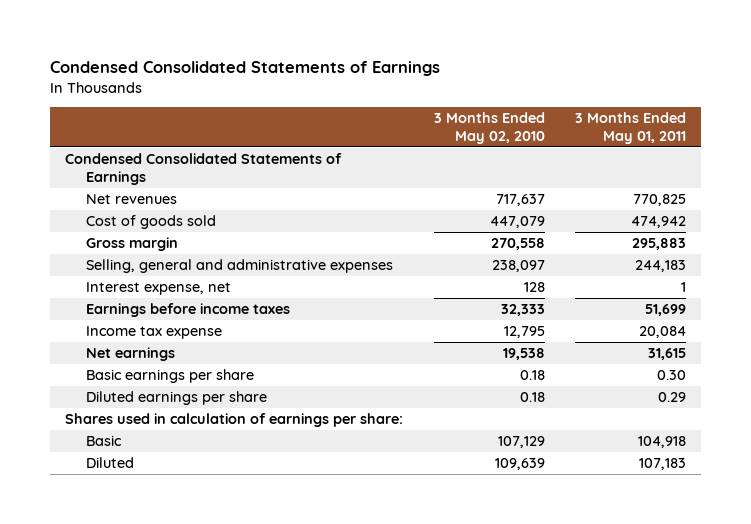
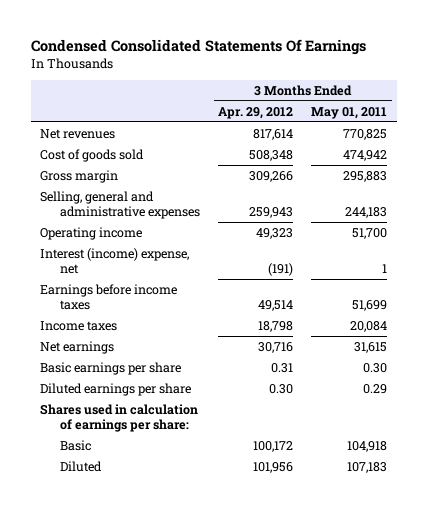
- Condensed Consolidated Statements of Earnings
+ Condensed Consolidated Statements Of Earnings
- | 3 Months Ended May 02, 2010 | 3 Months Ended May 01, 2011
+ | 3 Months Ended Apr. 29, 2012 | 3 Months Ended May 01, 2011
- Condensed Consolidated Statements of Earnings
- Interest expense, net | 128 | 1
+ Operating income | 49,323 | 51,700
+ Interest (income) expense, net | (191) | 1
- Income tax expense | 12,795 | 20,084
+ Income taxes | 18,798 | 20,084

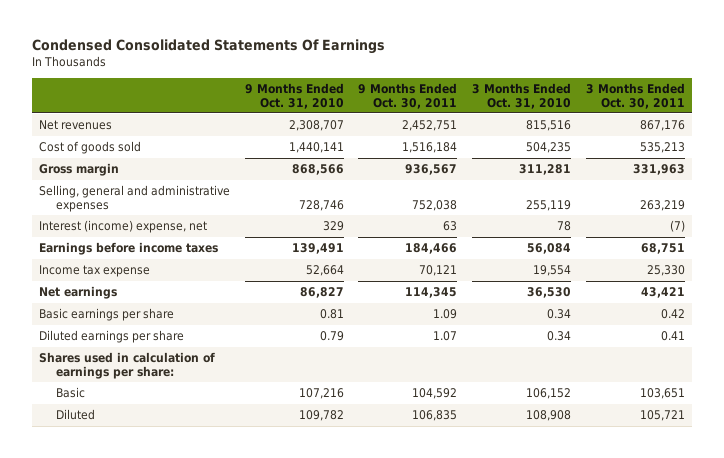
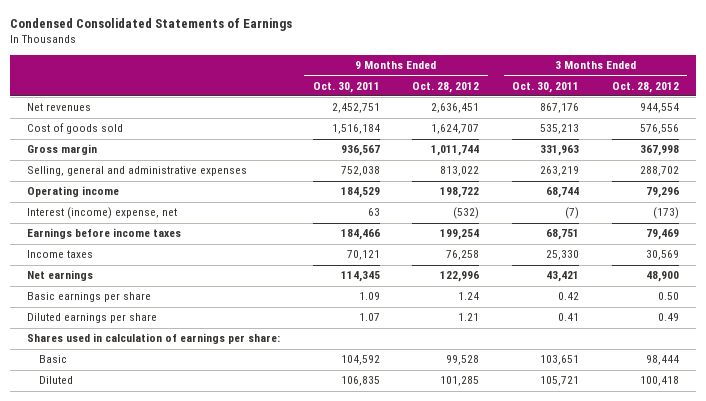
- Condensed Consolidated Statements Of Earnings
+ Condensed Consolidated Statements of Earnings
- | 9 Months Ended Oct. 31, 2010 | 9 Months Ended Oct. 30, 2011 | 3 Months Ended Oct. 31, 2010 | 3 Months Ended Oct. 30, 2011
+ | 9 Months Ended Oct. 30, 2011 | 9 Months Ended Oct. 28, 2012 | 3 Months Ended Oct. 30, 2011 | 3 Months Ended Oct. 28, 2012
+ Operating income | 184,529 | 198,722 | 68,744 | 79,296
- Income tax expense | 52,664 | 70,121 | 19,554 | 25,330
+ Income taxes | 70,121 | 76,258 | 25,330 | 30,569

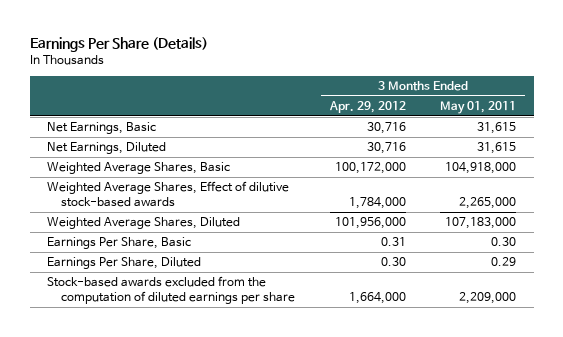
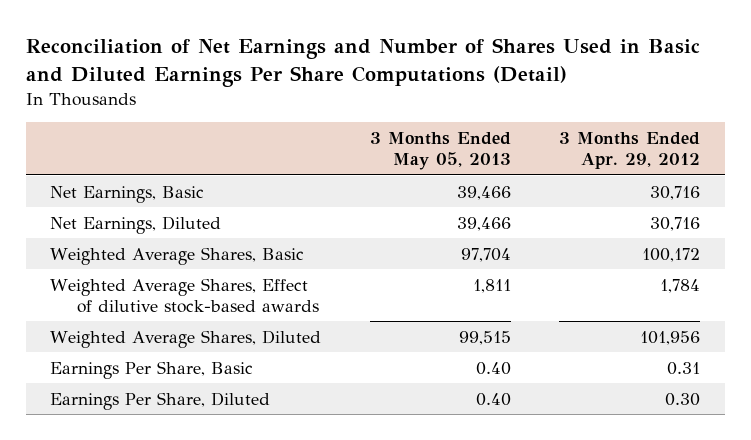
- Earnings Per Share (Details)
+ Reconciliation of Net Earnings and Number of Shares Used in Basic and Diluted Earnings Per Share Computations (Detail)
- | 3 Months Ended Apr. 29, 2012 | 3 Months Ended May 01, 2011
+ | 3 Months Ended May 05, 2013 | 3 Months Ended Apr. 29, 2012
- Weighted Average Shares, Basic | 100,172,000 | 104,918,000
- Weighted Average Shares, Effect of dilutive stock-based awards | 1,784,000 | 2,265,000
- Weighted Average Shares, Diluted | 101,956,000 | 107,183,000
+ Weighted Average Shares, Basic | 97,704 | 100,172
+ Weighted Average Shares, Effect of dilutive stock-based awards | 1,811 | 1,784
+ Weighted Average Shares, Diluted | 99,515 | 101,956
- Stock-based awards excluded from the computation of diluted earnings per share | 1,664,000 | 2,209,000

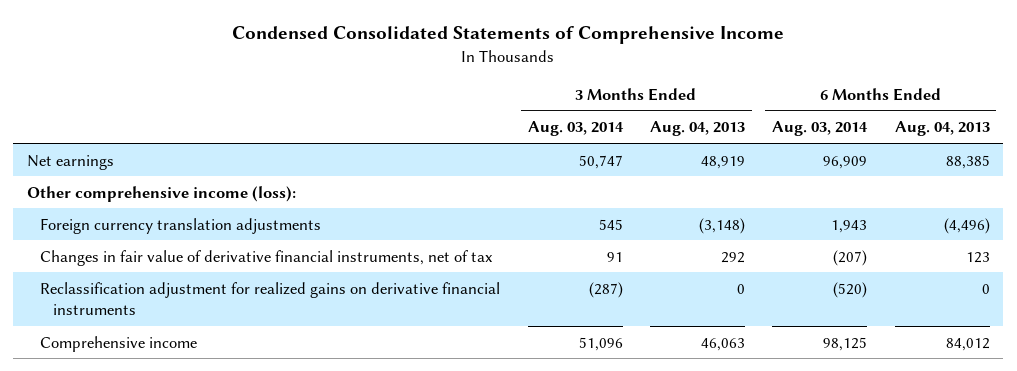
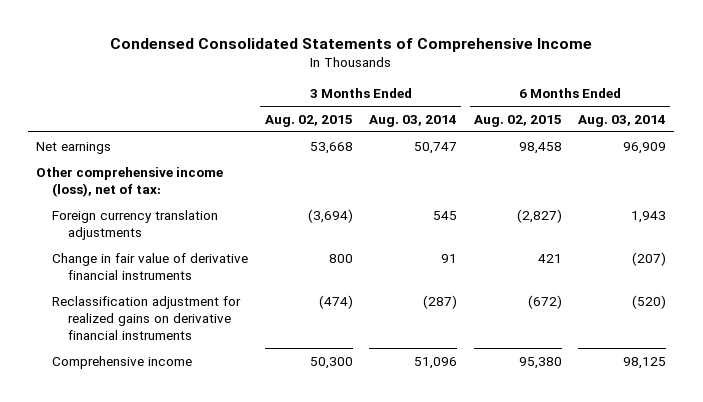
- | 3 Months Ended Aug. 03, 2014 | 3 Months Ended Aug. 04, 2013 | 6 Months Ended Aug. 03, 2014 | 6 Months Ended Aug. 04, 2013
+ | 3 Months Ended Aug. 02, 2015 | 3 Months Ended Aug. 03, 2014 | 6 Months Ended Aug. 02, 2015 | 6 Months Ended Aug. 03, 2014
- Other comprehensive income (loss):
+ Other comprehensive income (loss), net of tax:
- Changes in fair value of derivative financial instruments, net of tax | 91 | 292 | (207) | 123
+ Change in fair value of derivative financial instruments | 800 | 91 | 421 | (207)

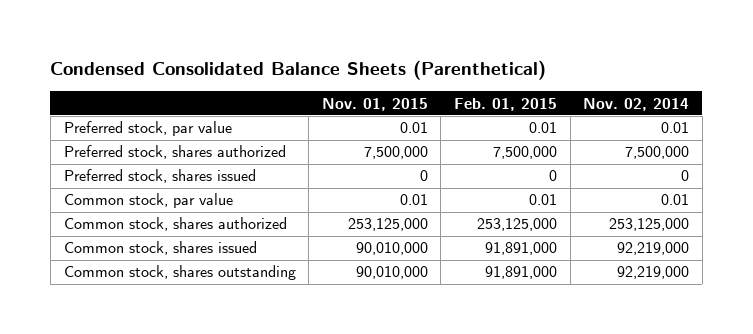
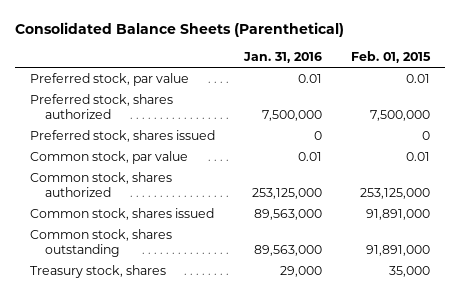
- Condensed Consolidated Balance Sheets (Parenthetical)
+ Consolidated Balance Sheets (Parenthetical)
- | Nov. 01, 2015 | Feb. 01, 2015 | Nov. 02, 2014
+ | Jan. 31, 2016 | Feb. 01, 2015
+ Treasury stock, shares | 29,000 | 35,000

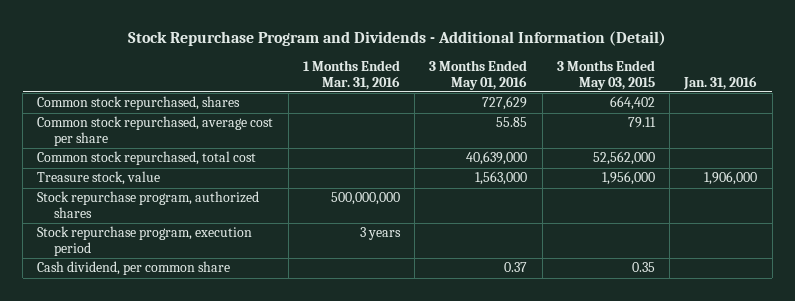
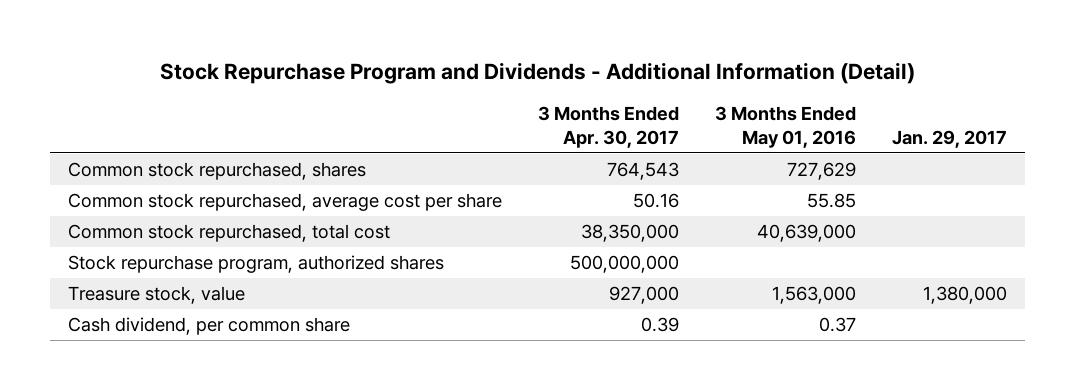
- | 1 Months Ended Mar. 31, 2016 | 3 Months Ended May 01, 2016 | 3 Months Ended May 03, 2015 | Jan. 31, 2016
+ | 3 Months Ended Apr. 30, 2017 | 3 Months Ended May 01, 2016 | Jan. 29, 2017
- Stock repurchase program, execution period | 3 years | | |
moved down: Treasure stock, value | 927,000 | 1,563,000 | 1,380,000

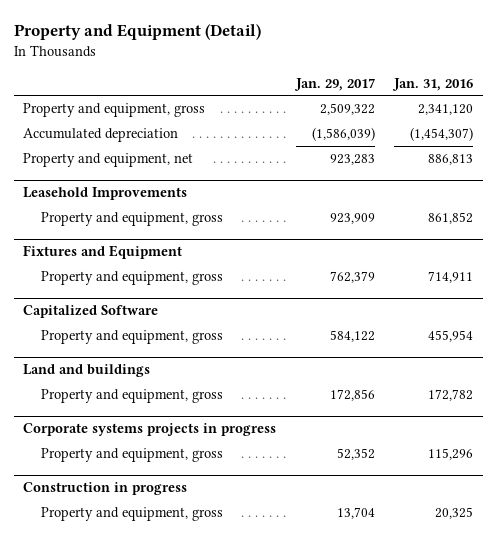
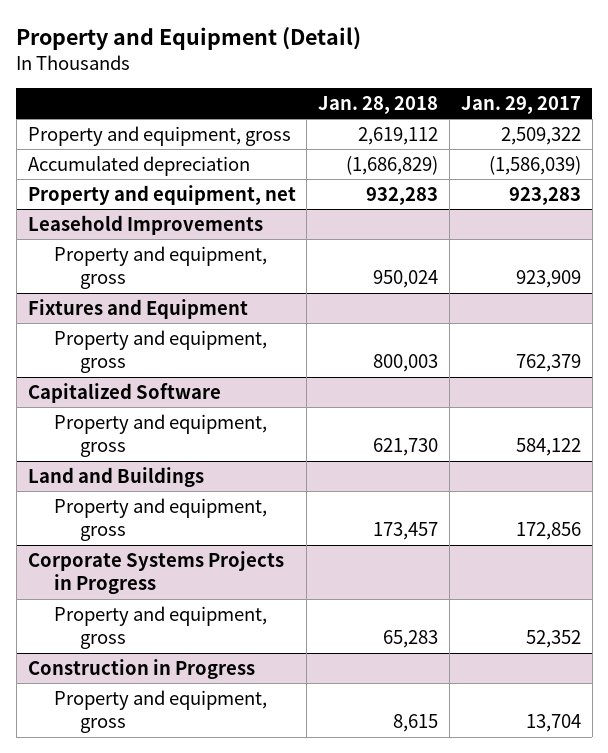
- | Jan. 29, 2017 | Jan. 31, 2016
+ | Jan. 28, 2018 | Jan. 29, 2017
- Land and buildings
+ Land and Buildings
- Corporate systems projects in progress
+ Corporate Systems Projects in Progress
- Construction in progress
+ Construction in Progress

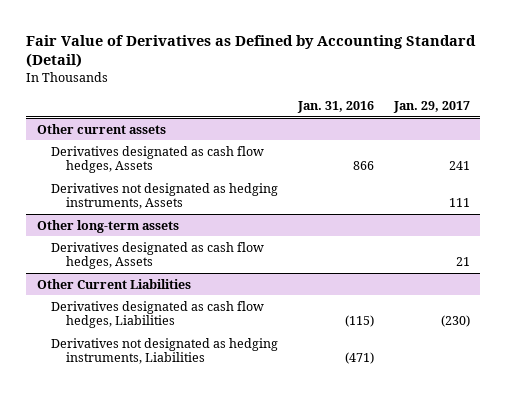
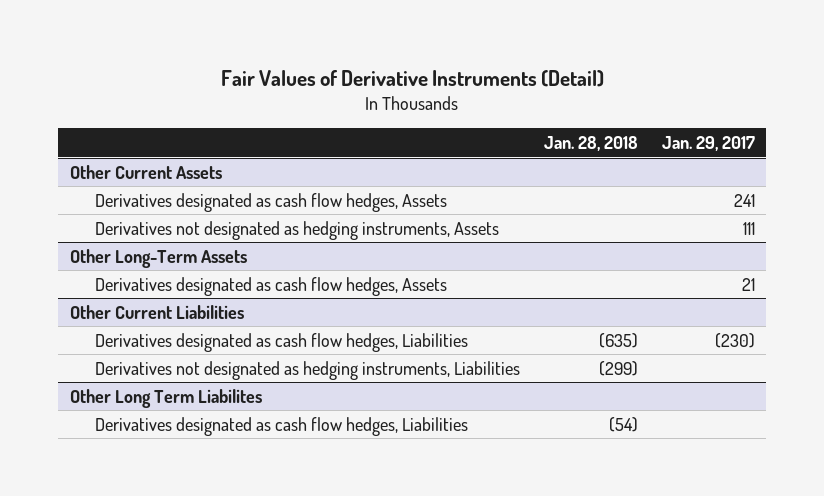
- Fair Value of Derivatives as Defined by Accounting Standard (Detail)
+ Fair Values of Derivative Instruments (Detail)
- | Jan. 31, 2016 | Jan. 29, 2017
+ | Jan. 28, 2018 | Jan. 29, 2017
- Other current assets
+ Other Current Assets
- Other long-term assets
+ Other Long-Term Assets
+ Other Long Term Liabilites
+ Derivatives designated as cash flow hedges, Liabilities | (54) |

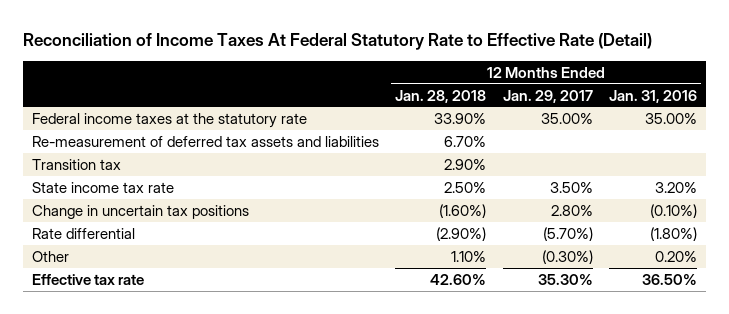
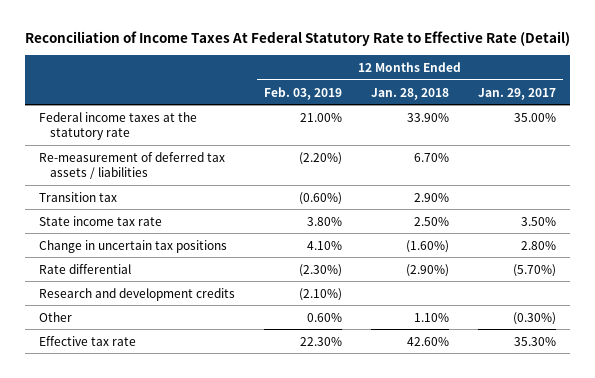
- | 12 Months Ended Jan. 28, 2018 | 12 Months Ended Jan. 29, 2017 | 12 Months Ended Jan. 31, 2016
+ | 12 Months Ended Feb. 03, 2019 | 12 Months Ended Jan. 28, 2018 | 12 Months Ended Jan. 29, 2017
- Re-measurement of deferred tax assets and liabilities | 6.70% | |
+ Re-measurement of deferred tax assets / liabilities | (2.20%) | 6.70% |
+ Research and development credits | (2.10%) | |

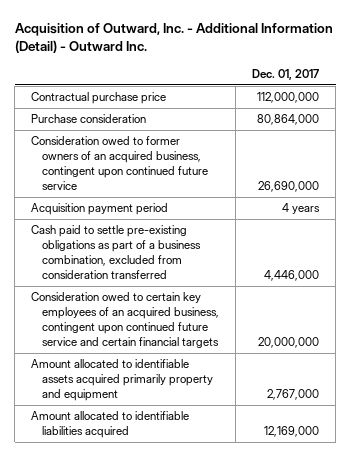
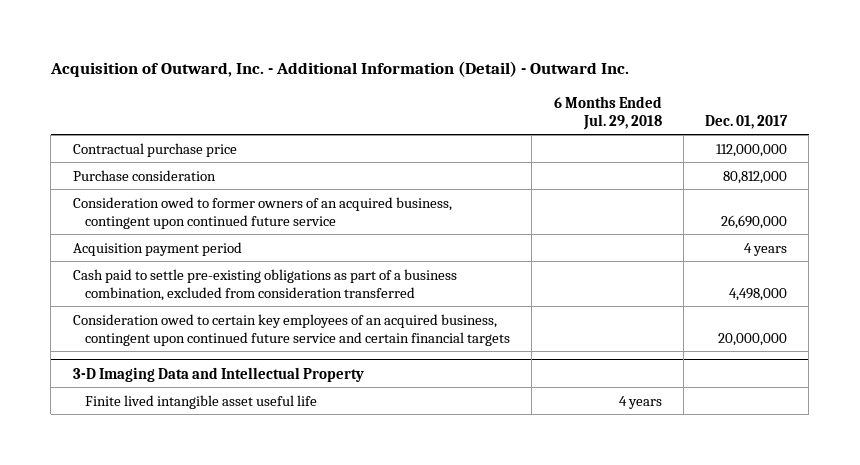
- | Dec. 01, 2017
+ | 6 Months Ended Jul. 29, 2018 | Dec. 01, 2017
- Purchase consideration | 80,864,000
+ Purchase consideration | | 80,812,000
- Cash paid to settle pre-existing obligations as part of a business combination, excluded from consideration transferred | 4,446,000
+ Cash paid to settle pre-existing obligations as part of a business combination, excluded from consideration transferred | | 4,498,000
- Amount allocated to identifiable assets acquired primarily property and equipment | 2,767,000
- Amount allocated to identifiable liabilities acquired | 12,169,000
+ 3-D Imaging Data and Intellectual Property
+ Finite lived intangible asset useful life | 4 years |

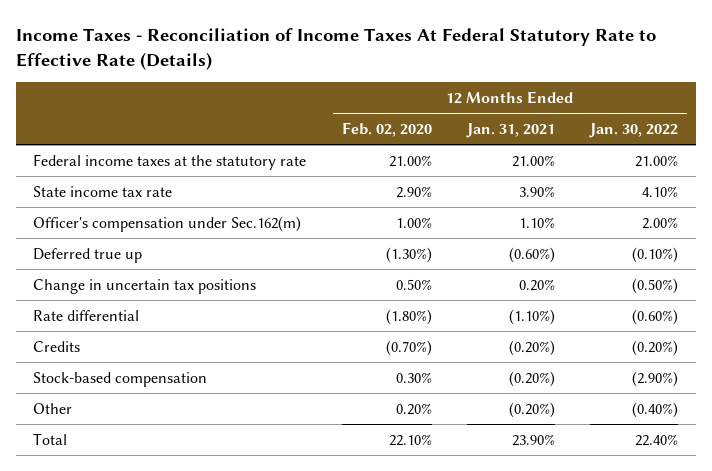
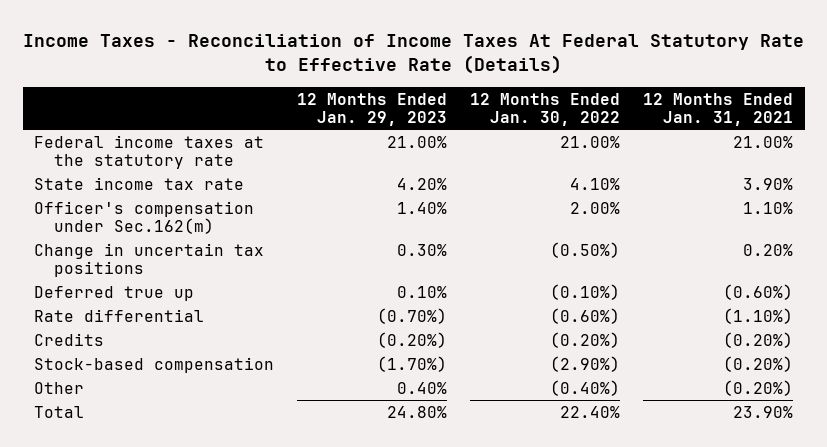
- | 12 Months Ended Feb. 02, 2020 | 12 Months Ended Jan. 31, 2021 | 12 Months Ended Jan. 30, 2022
+ | 12 Months Ended Jan. 29, 2023 | 12 Months Ended Jan. 30, 2022 | 12 Months Ended Jan. 31, 2021
moved down: Deferred true up | 0.10% | (0.10%) | (0.60%)

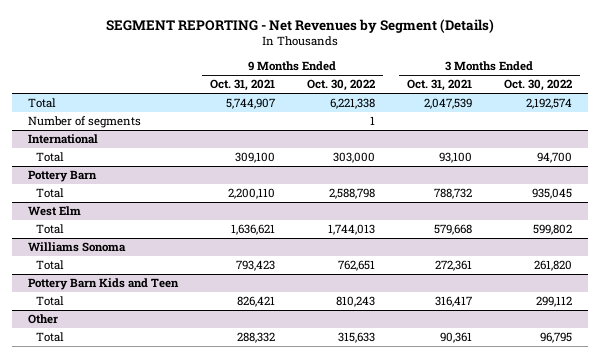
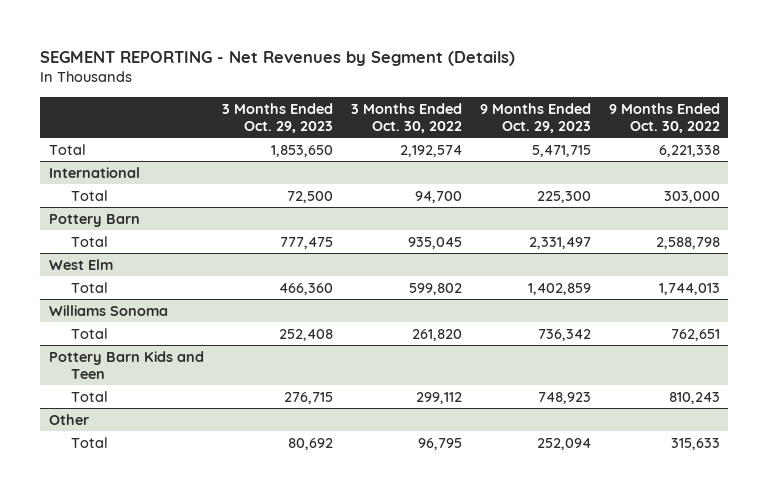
- | 9 Months Ended Oct. 31, 2021 | 9 Months Ended Oct. 30, 2022 | 3 Months Ended Oct. 31, 2021 | 3 Months Ended Oct. 30, 2022
+ | 3 Months Ended Oct. 29, 2023 | 3 Months Ended Oct. 30, 2022 | 9 Months Ended Oct. 29, 2023 | 9 Months Ended Oct. 30, 2022
- Number of segments | | 1 | |

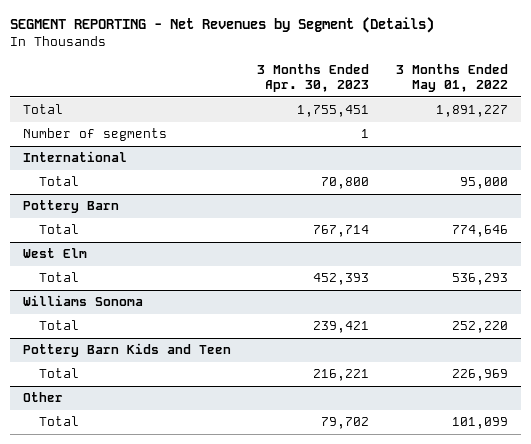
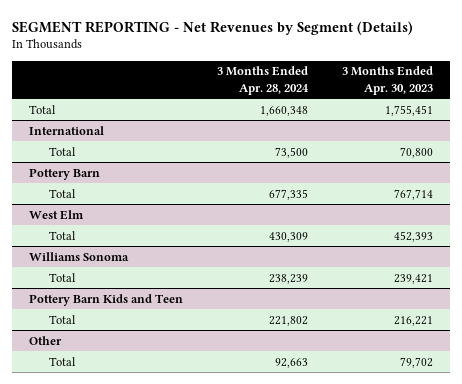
- | 3 Months Ended Apr. 30, 2023 | 3 Months Ended May 01, 2022
+ | 3 Months Ended Apr. 28, 2024 | 3 Months Ended Apr. 30, 2023
- Number of segments | 1 |

